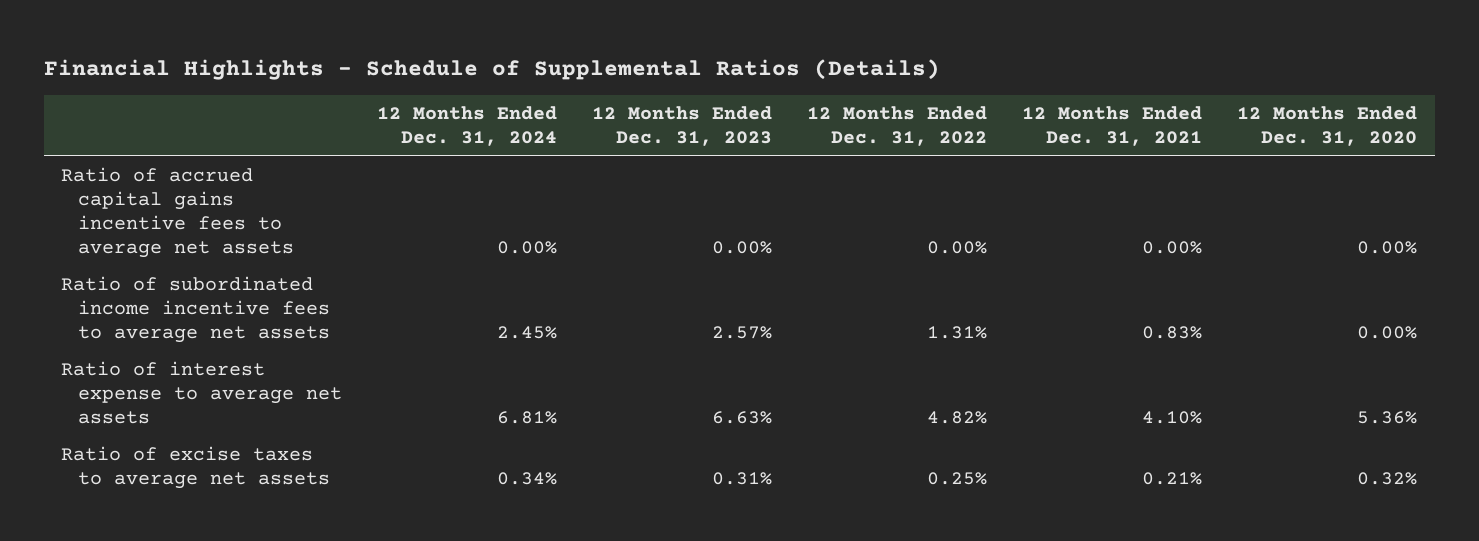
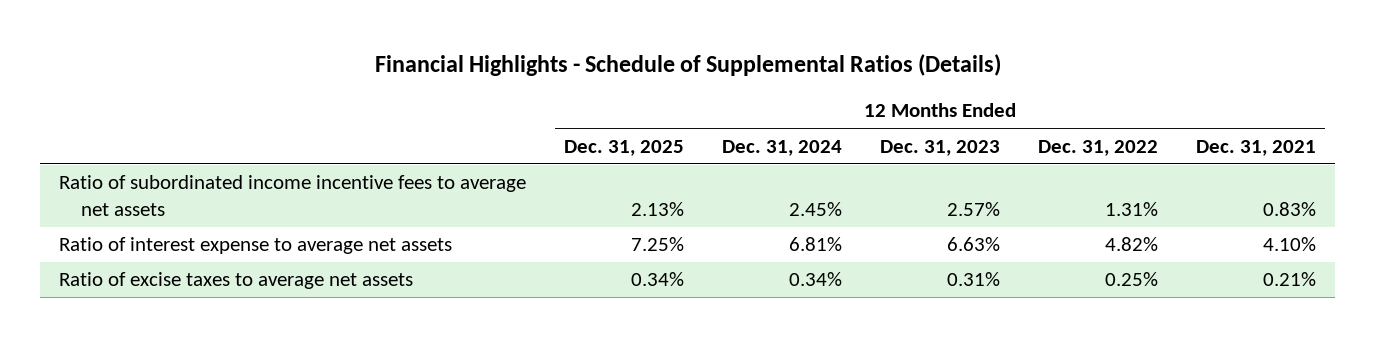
- | 12 Months Ended Dec. 31, 2024 | 12 Months Ended Dec. 31, 2023 | 12 Months Ended Dec. 31, 2022 | 12 Months Ended Dec. 31, 2021 | 12 Months Ended Dec. 31, 2020
+ | 12 Months Ended Dec. 31, 2025 | 12 Months Ended Dec. 31, 2024 | 12 Months Ended Dec. 31, 2023 | 12 Months Ended Dec. 31, 2022 | 12 Months Ended Dec. 31, 2021
- Ratio of accrued capital gains incentive fees to average net assets | 0.00% | 0.00% | 0.00% | 0.00% | 0.00%

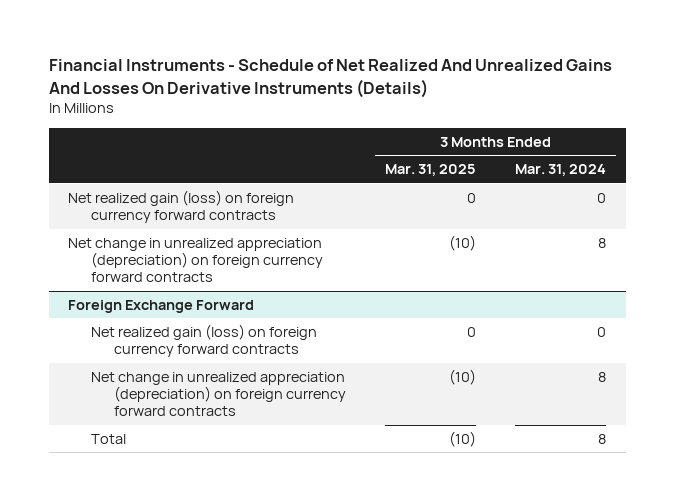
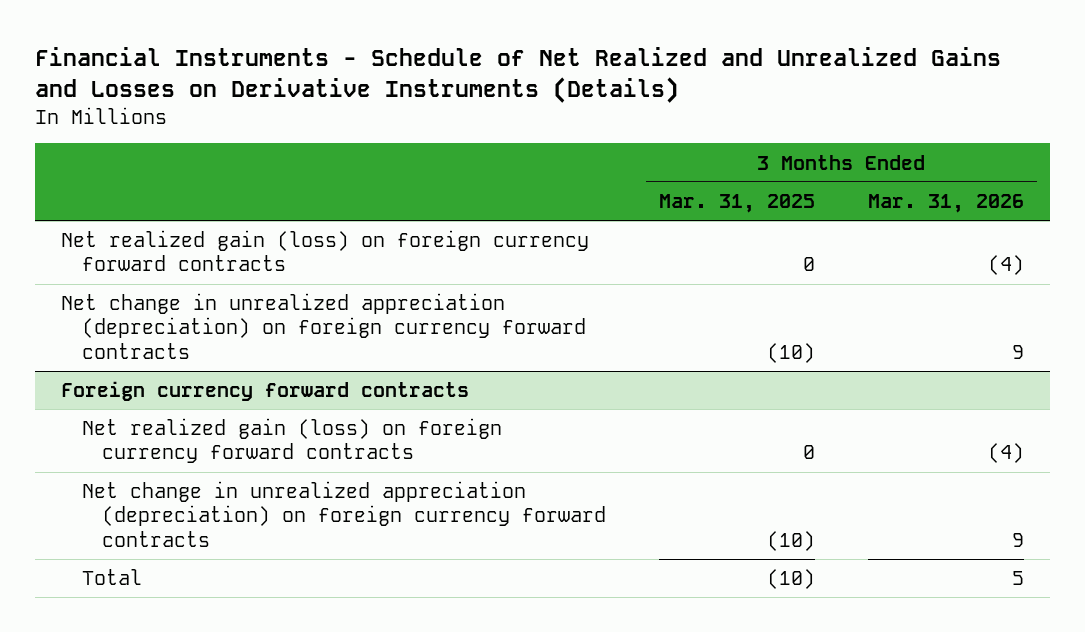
- Financial Instruments - Schedule of Net Realized And Unrealized Gains And Losses On Derivative Instruments (Details)
+ Financial Instruments - Schedule of Net Realized and Unrealized Gains and Losses on Derivative Instruments (Details)
- | 3 Months Ended Mar. 31, 2025 | 3 Months Ended Mar. 31, 2024
+ | 3 Months Ended Mar. 31, 2025 | 3 Months Ended Mar. 31, 2026
- Foreign Exchange Forward
+ Foreign currency forward contracts

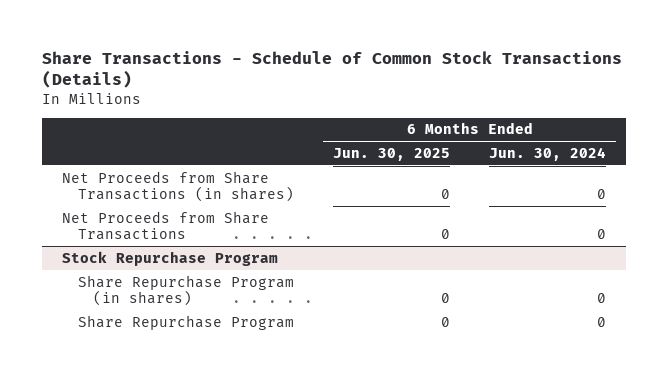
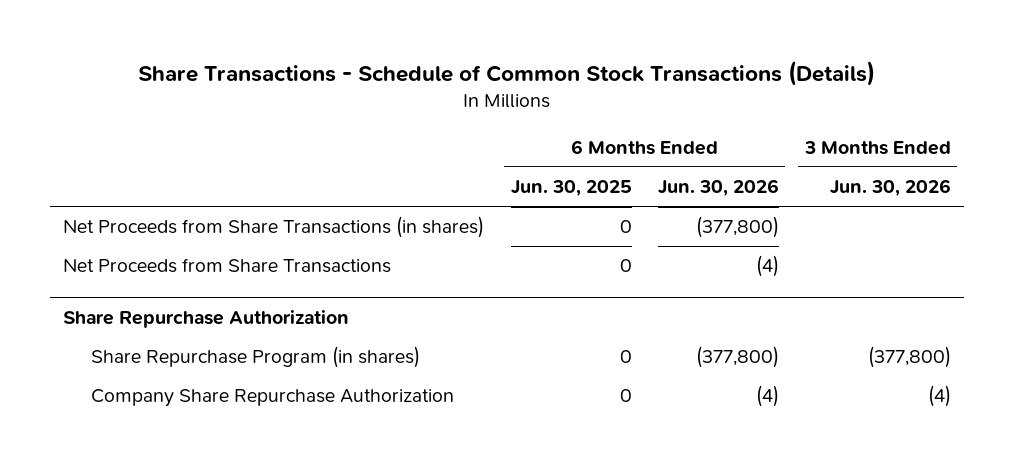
- | 6 Months Ended Jun. 30, 2025 | 6 Months Ended Jun. 30, 2024
+ | 6 Months Ended Jun. 30, 2025 | 6 Months Ended Jun. 30, 2026 | 3 Months Ended Jun. 30, 2026
- Stock Repurchase Program
+ Share Repurchase Authorization
- Share Repurchase Program | 0 | 0
+ Company Share Repurchase Authorization | 0 | (4) | (4)

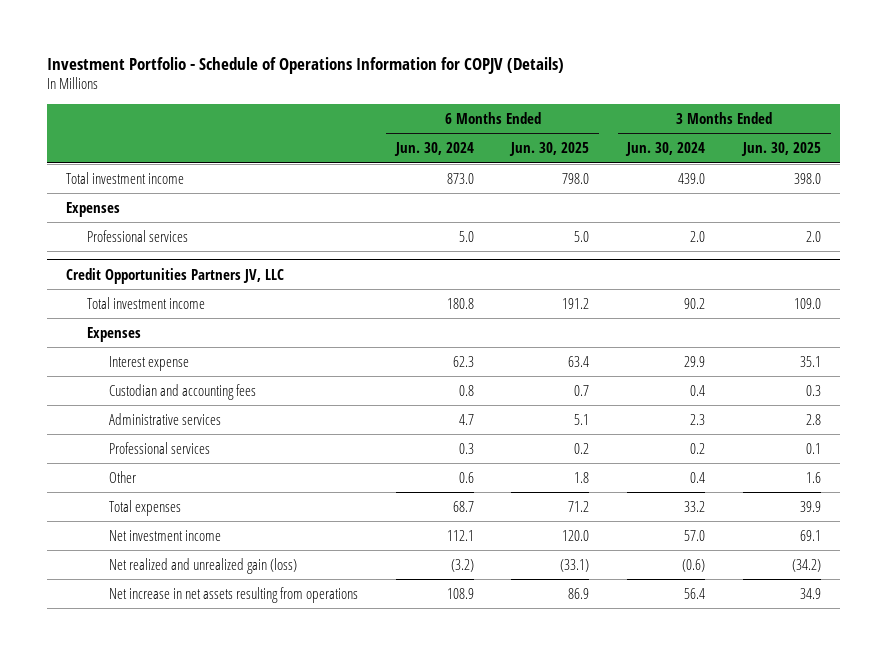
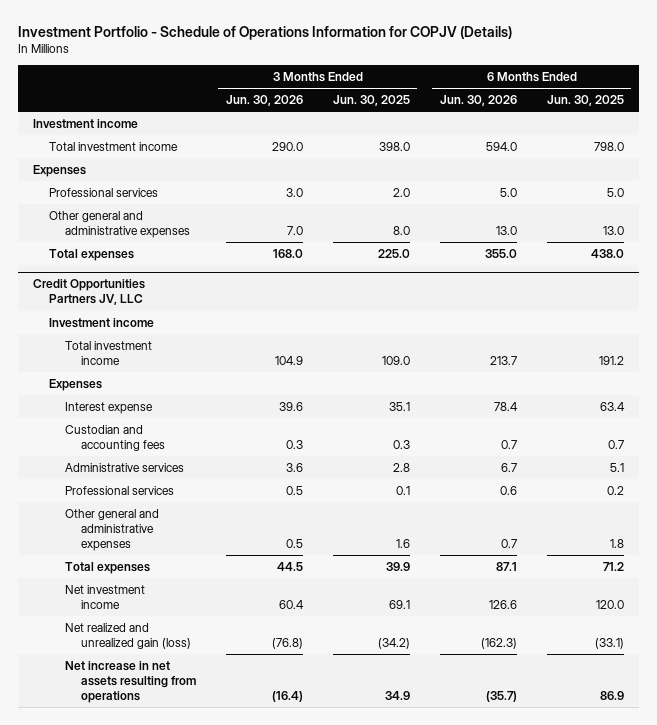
- | 6 Months Ended Jun. 30, 2024 | 6 Months Ended Jun. 30, 2025 | 3 Months Ended Jun. 30, 2024 | 3 Months Ended Jun. 30, 2025
+ | 3 Months Ended Jun. 30, 2026 | 3 Months Ended Jun. 30, 2025 | 6 Months Ended Jun. 30, 2026 | 6 Months Ended Jun. 30, 2025
+ Investment income
+ Other general and administrative expenses | 7.0 | 8.0 | 13.0 | 13.0
+ Total expenses | 168.0 | 225.0 | 355.0 | 438.0
@ Credit Opportunities Partners JV, LLC
+ Investment income
- Other | 0.6 | 1.8 | 0.4 | 1.6
+ Other general and administrative expenses | 0.5 | 1.6 | 0.7 | 1.8

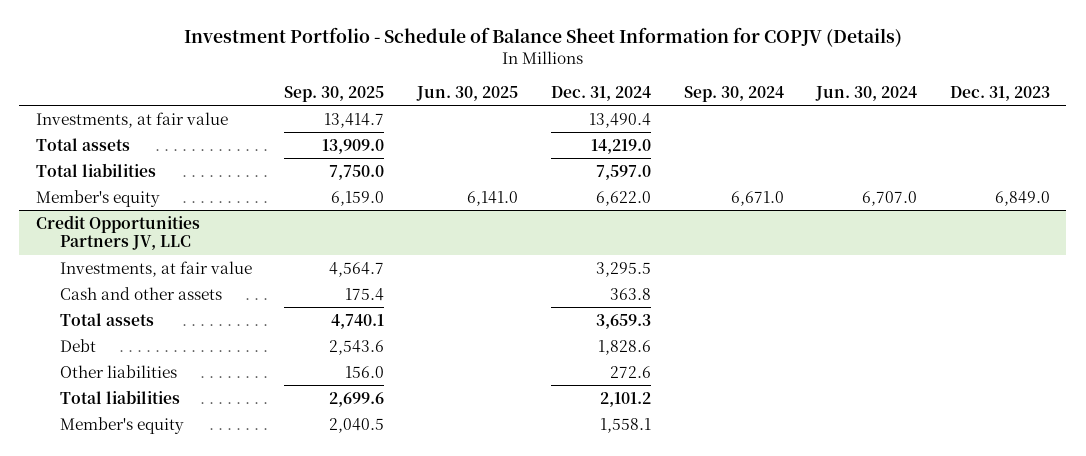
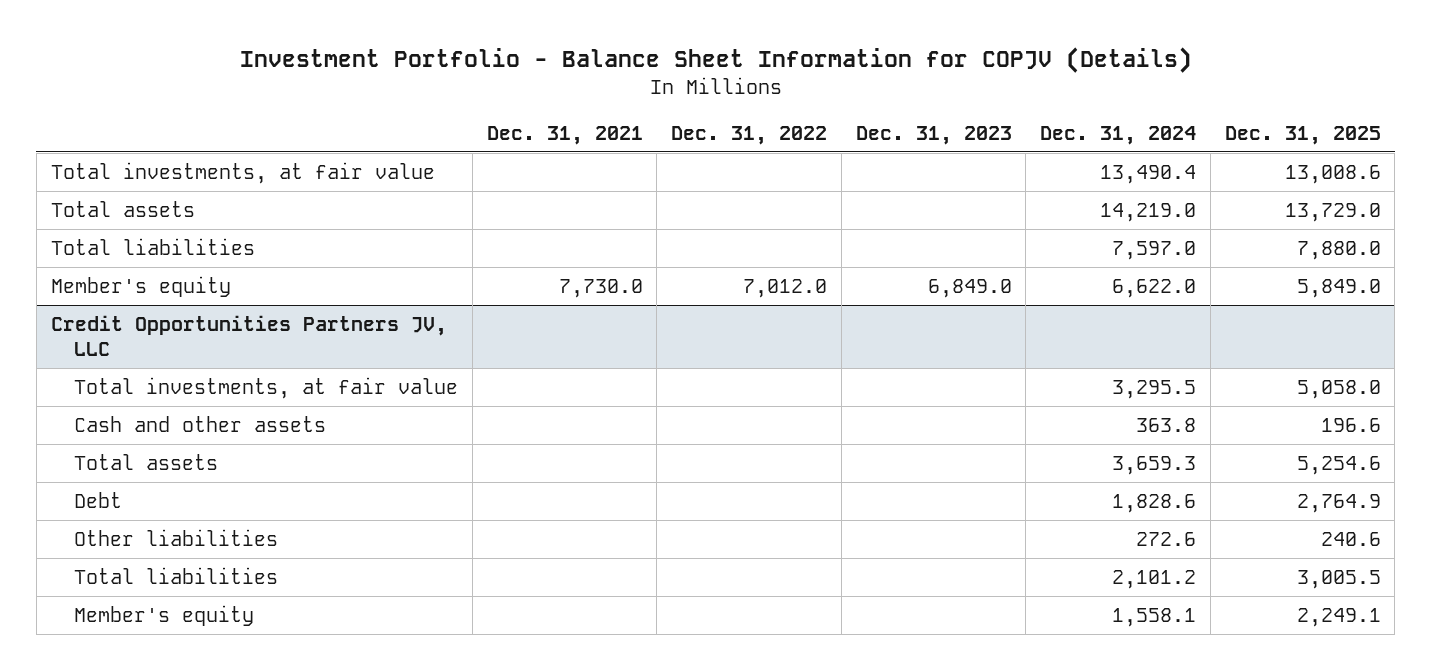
- Investment Portfolio - Schedule of Balance Sheet Information for COPJV (Details)
+ Investment Portfolio - Balance Sheet Information for COPJV (Details)
- | Sep. 30, 2025 | Jun. 30, 2025 | Dec. 31, 2024 | Sep. 30, 2024 | Jun. 30, 2024 | Dec. 31, 2023
+ | Dec. 31, 2021 | Dec. 31, 2022 | Dec. 31, 2023 | Dec. 31, 2024 | Dec. 31, 2025
- Investments, at fair value | 13,414.7 | | 13,490.4 | | |
+ Total investments, at fair value | | | | 13,490.4 | 13,008.6
@ Credit Opportunities Partners JV, LLC
- Investments, at fair value | 4,564.7 | | 3,295.5 | | |
+ Total investments, at fair value | | | | 3,295.5 | 5,058.0

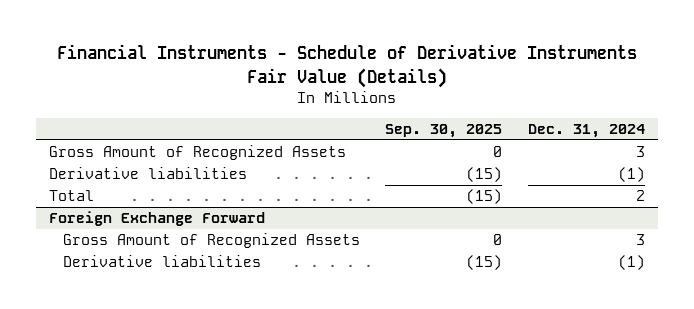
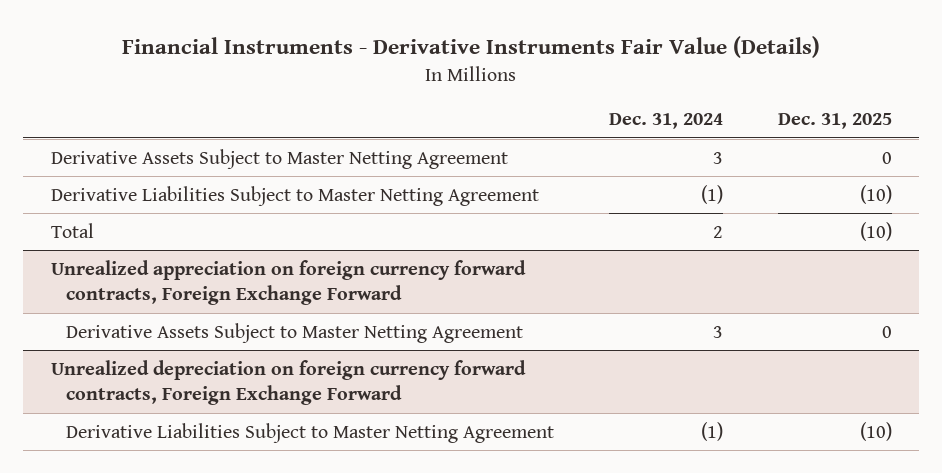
- Financial Instruments - Schedule of Derivative Instruments Fair Value (Details)
+ Financial Instruments - Derivative Instruments Fair Value (Details)
- | Sep. 30, 2025 | Dec. 31, 2024
+ | Dec. 31, 2024 | Dec. 31, 2025
- Gross Amount of Recognized Assets | 0 | 3
- Derivative liabilities | (15) | (1)
+ Derivative Assets Subject to Master Netting Agreement | 3 | 0
+ Derivative Liabilities Subject to Master Netting Agreement | (1) | (10)
- Foreign Exchange Forward
- Gross Amount of Recognized Assets | 0 | 3
- Derivative liabilities | (15) | (1)
+ Unrealized appreciation on foreign currency forward contracts, Foreign Exchange Forward
+ Derivative Assets Subject to Master Netting Agreement | 3 | 0
+ Unrealized depreciation on foreign currency forward contracts, Foreign Exchange Forward
+ Derivative Liabilities Subject to Master Netting Agreement | (1) | (10)

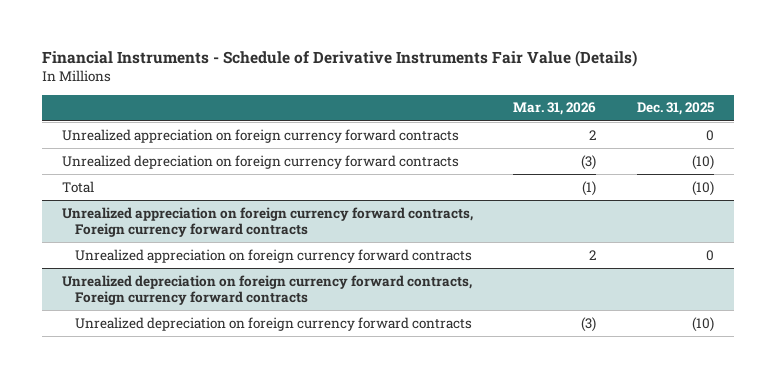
- Financial Instruments - Derivative Instruments Fair Value (Details)
+ Financial Instruments - Schedule of Derivative Instruments Fair Value (Details)
- | Dec. 31, 2024 | Dec. 31, 2025
+ | Mar. 31, 2026 | Dec. 31, 2025
- Derivative Assets Subject to Master Netting Agreement | 3 | 0
- Derivative Liabilities Subject to Master Netting Agreement | (1) | (10)
+ Unrealized appreciation on foreign currency forward contracts | 2 | 0
+ Unrealized depreciation on foreign currency forward contracts | (3) | (10)
- Unrealized appreciation on foreign currency forward contracts, Foreign Exchange Forward
- Derivative Assets Subject to Master Netting Agreement | 3 | 0
- Unrealized depreciation on foreign currency forward contracts, Foreign Exchange Forward
- Derivative Liabilities Subject to Master Netting Agreement | (1) | (10)
+ Unrealized appreciation on foreign currency forward contracts, Foreign currency forward contracts
+ Unrealized appreciation on foreign currency forward contracts | 2 | 0
+ Unrealized depreciation on foreign currency forward contracts, Foreign currency forward contracts
+ Unrealized depreciation on foreign currency forward contracts | (3) | (10)

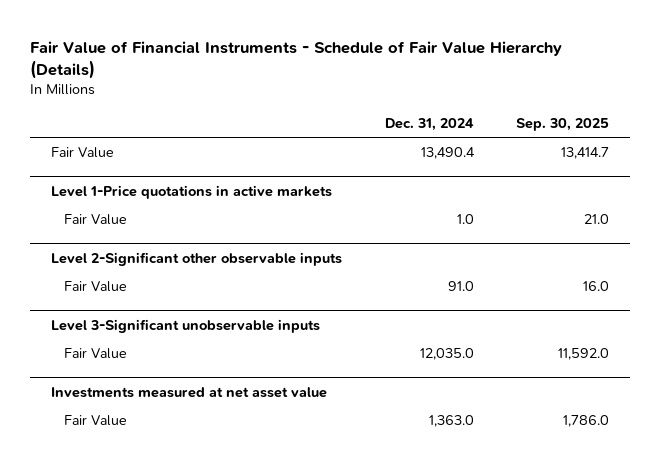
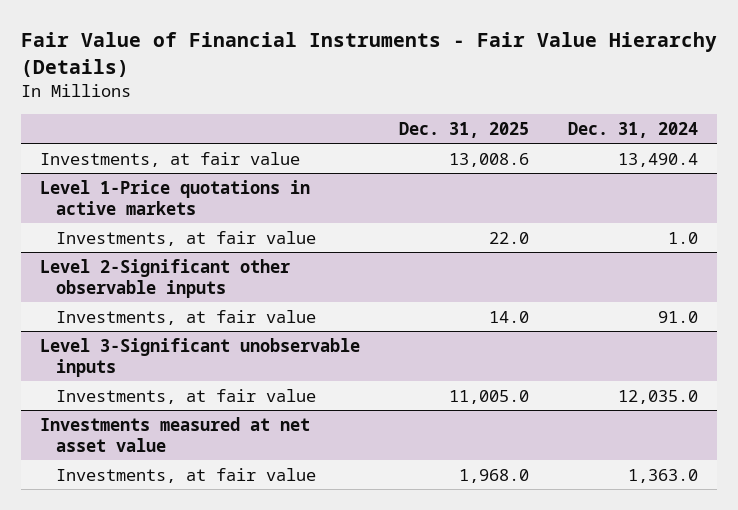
- Fair Value of Financial Instruments - Schedule of Fair Value Hierarchy (Details)
+ Fair Value of Financial Instruments - Fair Value Hierarchy (Details)
- | Dec. 31, 2024 | Sep. 30, 2025
+ | Dec. 31, 2025 | Dec. 31, 2024
- Fair Value | 13,490.4 | 13,414.7
+ Investments, at fair value | 13,008.6 | 13,490.4
@ Level 1-Price quotations in active markets
- Fair Value | 1.0 | 21.0
+ Investments, at fair value | 22.0 | 1.0
@ Level 2-Significant other observable inputs
- Fair Value | 91.0 | 16.0
+ Investments, at fair value | 14.0 | 91.0
@ Level 3-Significant unobservable inputs
- Fair Value | 12,035.0 | 11,592.0
+ Investments, at fair value | 11,005.0 | 12,035.0
@ Investments measured at net asset value
- Fair Value | 1,363.0 | 1,786.0
+ Investments, at fair value | 1,968.0 | 1,363.0

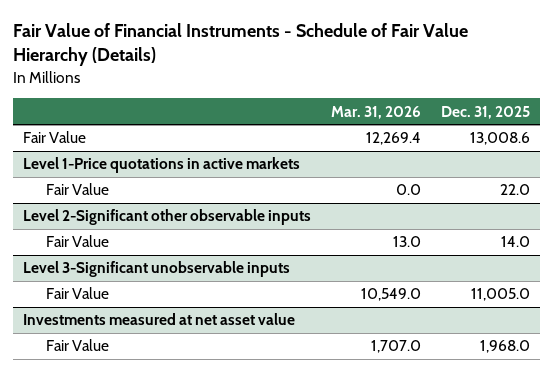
- Fair Value of Financial Instruments - Fair Value Hierarchy (Details)
+ Fair Value of Financial Instruments - Schedule of Fair Value Hierarchy (Details)
- | Dec. 31, 2025 | Dec. 31, 2024
+ | Mar. 31, 2026 | Dec. 31, 2025
- Investments, at fair value | 13,008.6 | 13,490.4
+ Fair Value | 12,269.4 | 13,008.6
@ Level 1-Price quotations in active markets
- Investments, at fair value | 22.0 | 1.0
+ Fair Value | 0.0 | 22.0
@ Level 2-Significant other observable inputs
- Investments, at fair value | 14.0 | 91.0
+ Fair Value | 13.0 | 14.0
@ Level 3-Significant unobservable inputs
- Investments, at fair value | 11,005.0 | 12,035.0
+ Fair Value | 10,549.0 | 11,005.0
@ Investments measured at net asset value
- Investments, at fair value | 1,968.0 | 1,363.0
+ Fair Value | 1,707.0 | 1,968.0

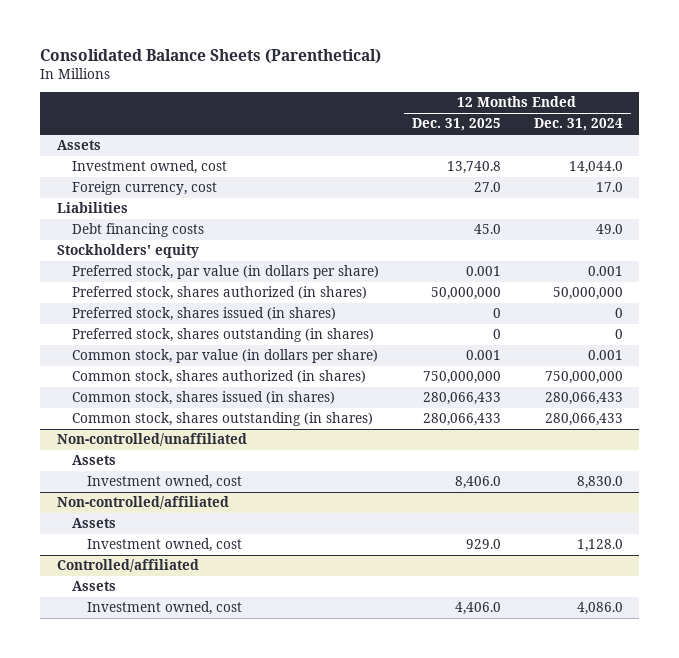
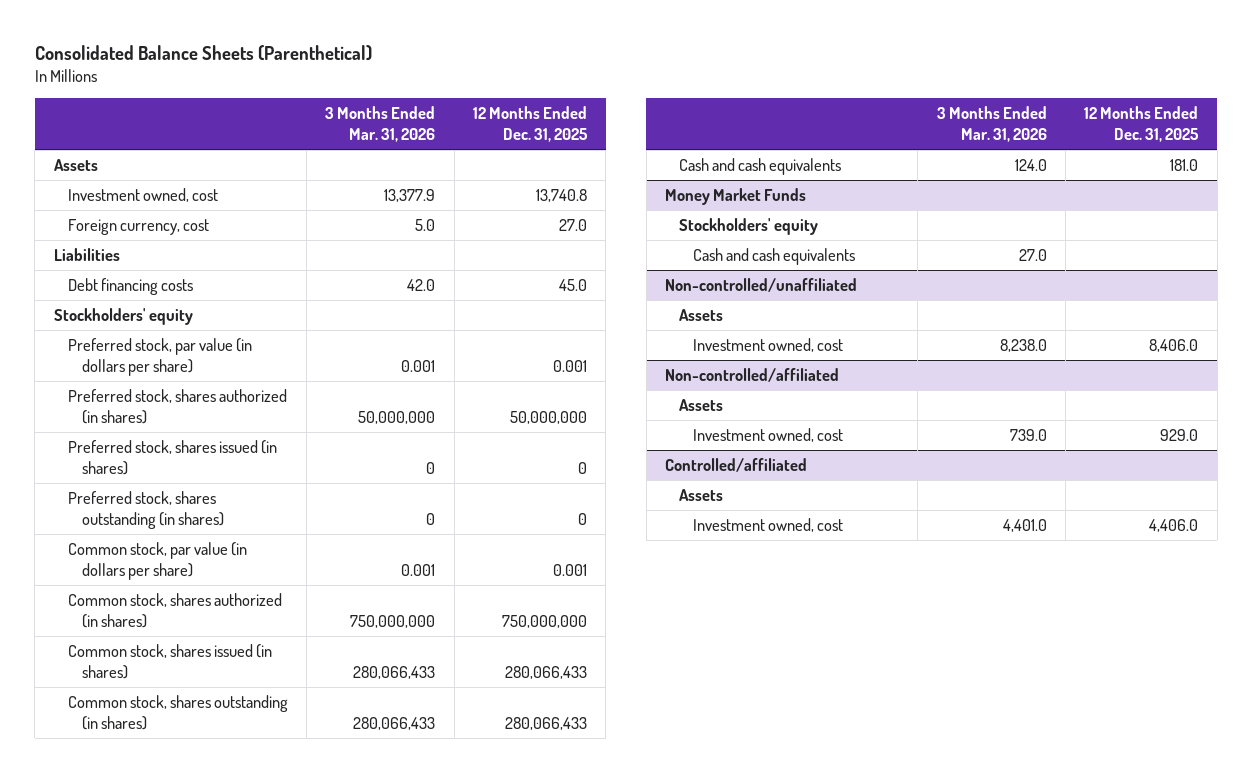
- | 12 Months Ended Dec. 31, 2025 | 12 Months Ended Dec. 31, 2024
+ | 3 Months Ended Mar. 31, 2026 | 12 Months Ended Dec. 31, 2025
+ Cash and cash equivalents | 124.0 | 181.0
+ Money Market Funds
+ Stockholders' equity
+ Cash and cash equivalents | 27.0 |

